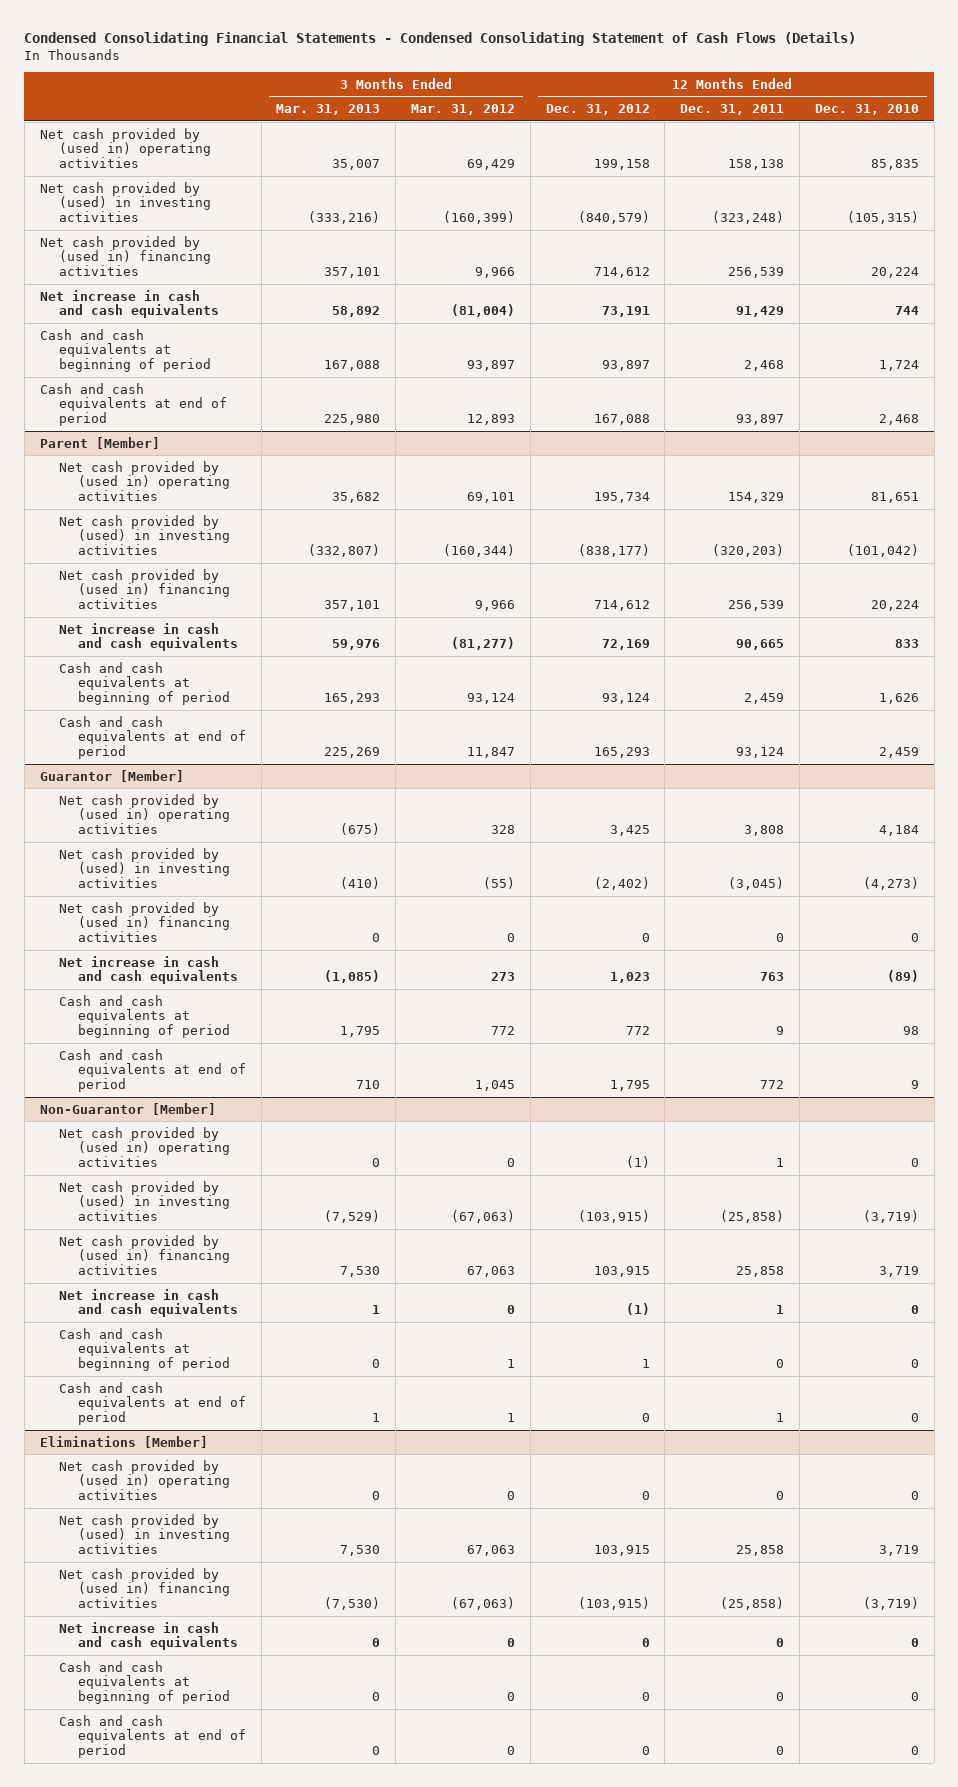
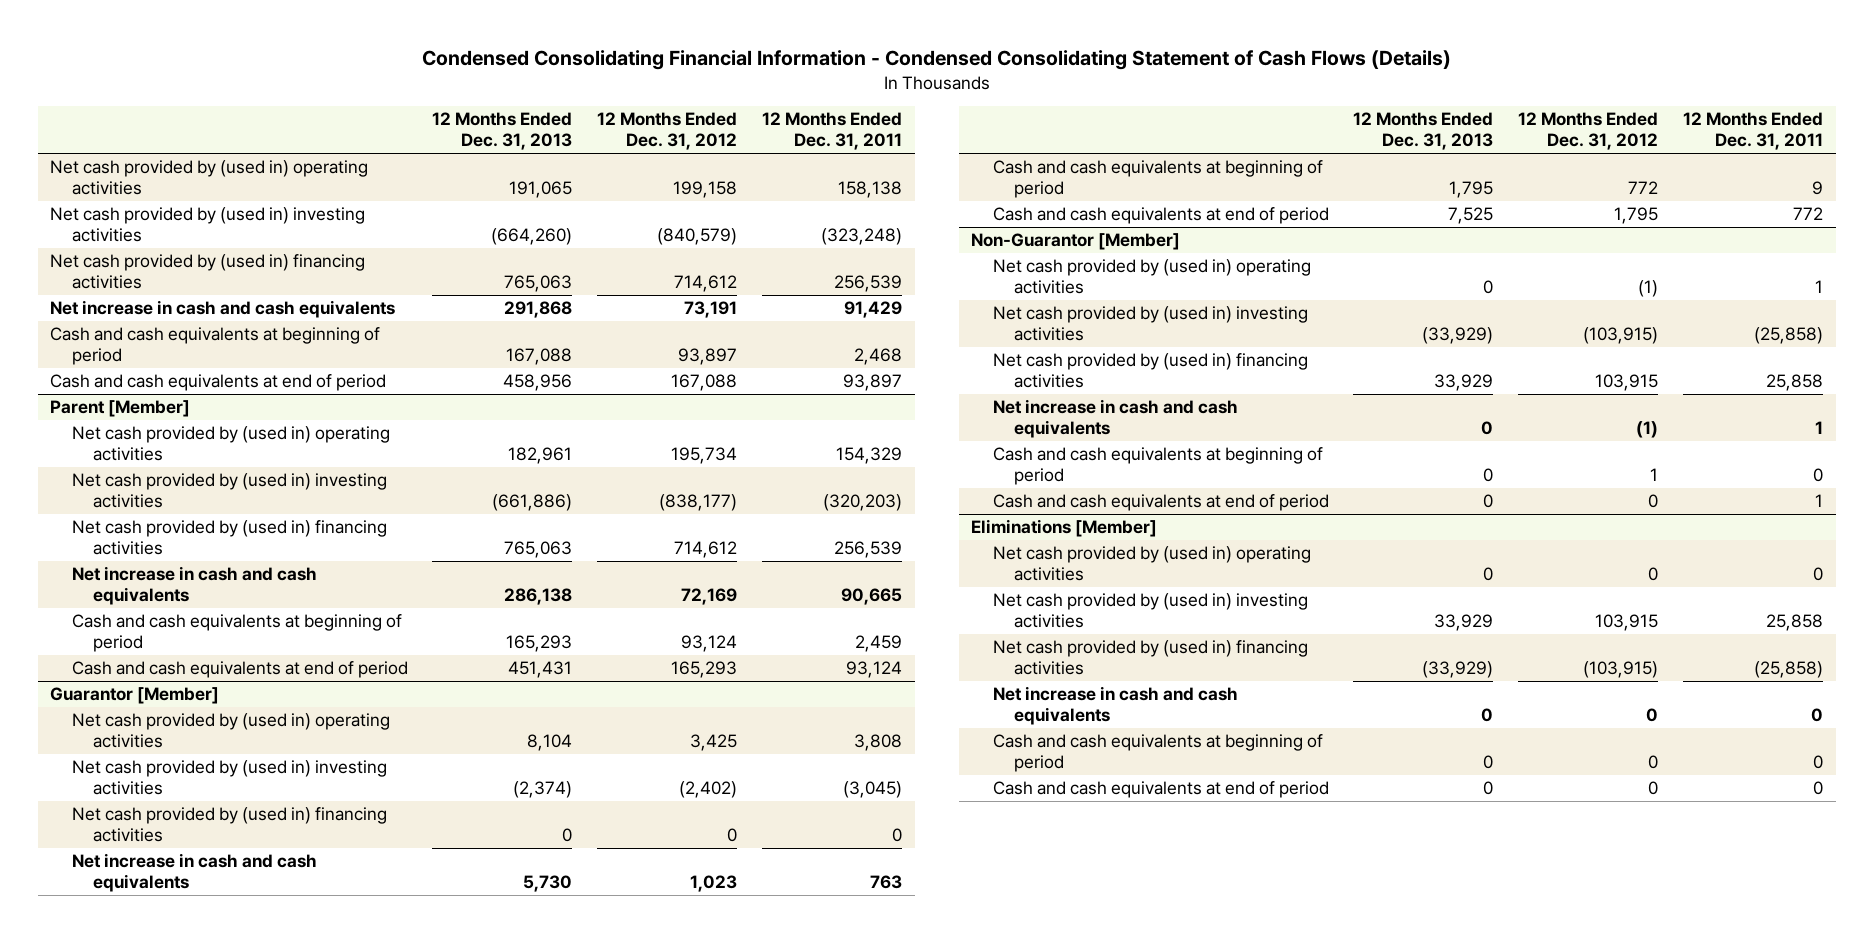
- Condensed Consolidating Financial Statements - Condensed Consolidating Statement of Cash Flows (Details)
+ Condensed Consolidating Financial Information - Condensed Consolidating Statement of Cash Flows (Details)
- | 3 Months Ended Mar. 31, 2013 | 3 Months Ended Mar. 31, 2012 | 12 Months Ended Dec. 31, 2012 | 12 Months Ended Dec. 31, 2011 | 12 Months Ended Dec. 31, 2010
+ | 12 Months Ended Dec. 31, 2013 | 12 Months Ended Dec. 31, 2012 | 12 Months Ended Dec. 31, 2011
- Net cash provided by (used) in investing activities | (333,216) | (160,399) | (840,579) | (323,248) | (105,315)
+ Net cash provided by (used in) investing activities | (664,260) | (840,579) | (323,248)
@ Parent [Member]
- Net cash provided by (used) in investing activities | (332,807) | (160,344) | (838,177) | (320,203) | (101,042)
+ Net cash provided by (used in) investing activities | (661,886) | (838,177) | (320,203)
@ Guarantor [Member]
- Net cash provided by (used) in investing activities | (410) | (55) | (2,402) | (3,045) | (4,273)
+ Net cash provided by (used in) investing activities | (2,374) | (2,402) | (3,045)
@ Non-Guarantor [Member]
- Net cash provided by (used) in investing activities | (7,529) | (67,063) | (103,915) | (25,858) | (3,719)
+ Net cash provided by (used in) investing activities | (33,929) | (103,915) | (25,858)
@ Eliminations [Member]
- Net cash provided by (used) in investing activities | 7,530 | 67,063 | 103,915 | 25,858 | 3,719
+ Net cash provided by (used in) investing activities | 33,929 | 103,915 | 25,858

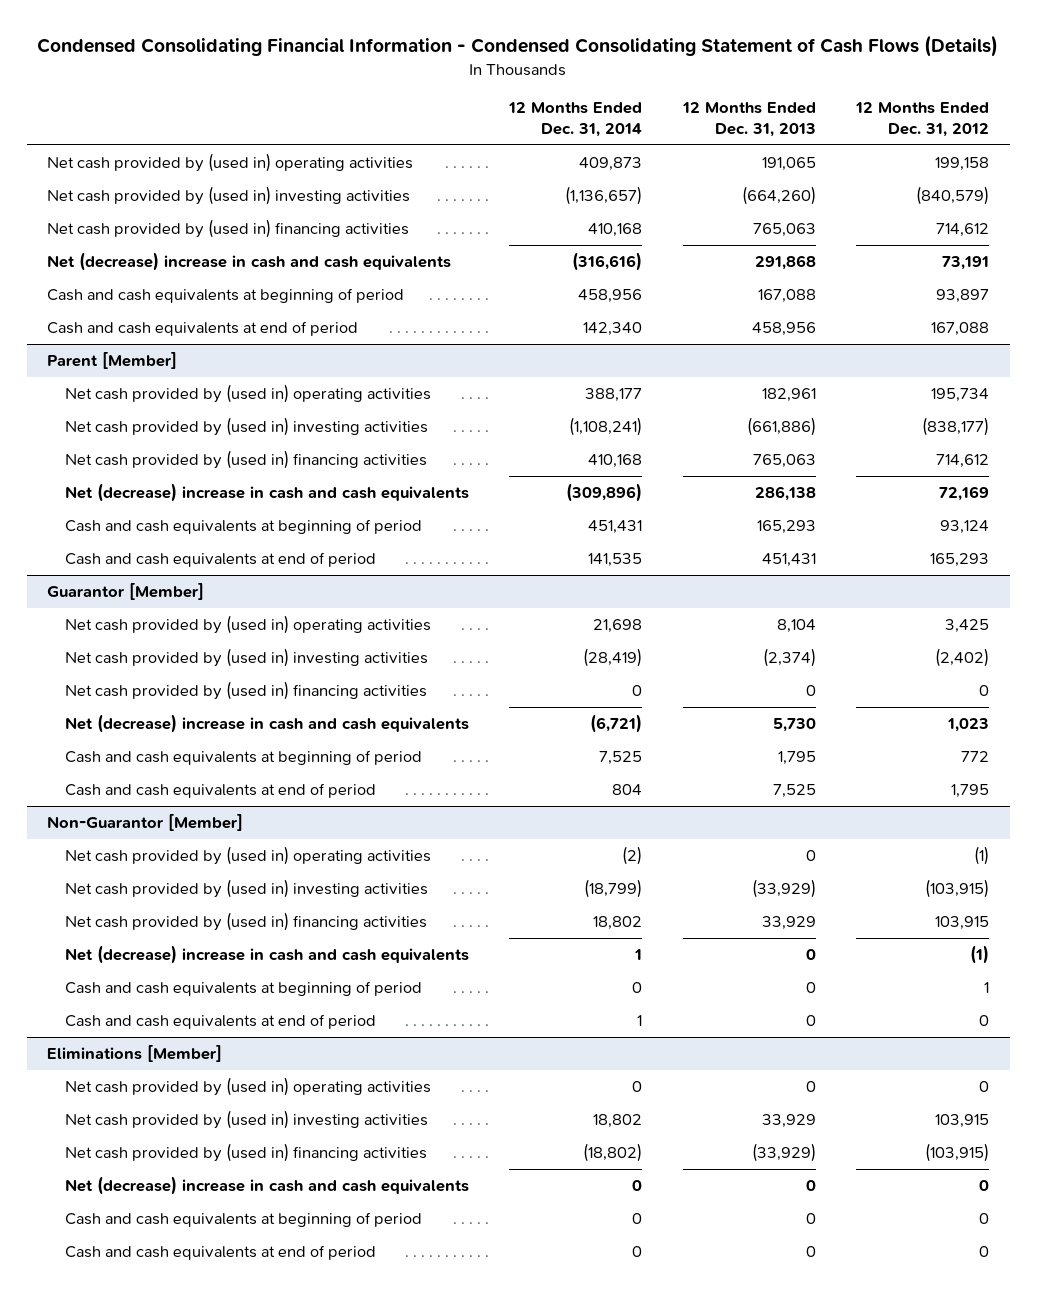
- | 12 Months Ended Dec. 31, 2013 | 12 Months Ended Dec. 31, 2012 | 12 Months Ended Dec. 31, 2011
+ | 12 Months Ended Dec. 31, 2014 | 12 Months Ended Dec. 31, 2013 | 12 Months Ended Dec. 31, 2012
- Net increase in cash and cash equivalents | 291,868 | 73,191 | 91,429
+ Net (decrease) increase in cash and cash equivalents | (316,616) | 291,868 | 73,191
@ Parent [Member]
- Net increase in cash and cash equivalents | 286,138 | 72,169 | 90,665
+ Net (decrease) increase in cash and cash equivalents | (309,896) | 286,138 | 72,169
@ Guarantor [Member]
- Net increase in cash and cash equivalents | 5,730 | 1,023 | 763
+ Net (decrease) increase in cash and cash equivalents | (6,721) | 5,730 | 1,023
@ Non-Guarantor [Member]
- Net increase in cash and cash equivalents | 0 | (1) | 1
+ Net (decrease) increase in cash and cash equivalents | 1 | 0 | (1)
@ Eliminations [Member]
- Net increase in cash and cash equivalents | 0 | 0 | 0
+ Net (decrease) increase in cash and cash equivalents | 0 | 0 | 0

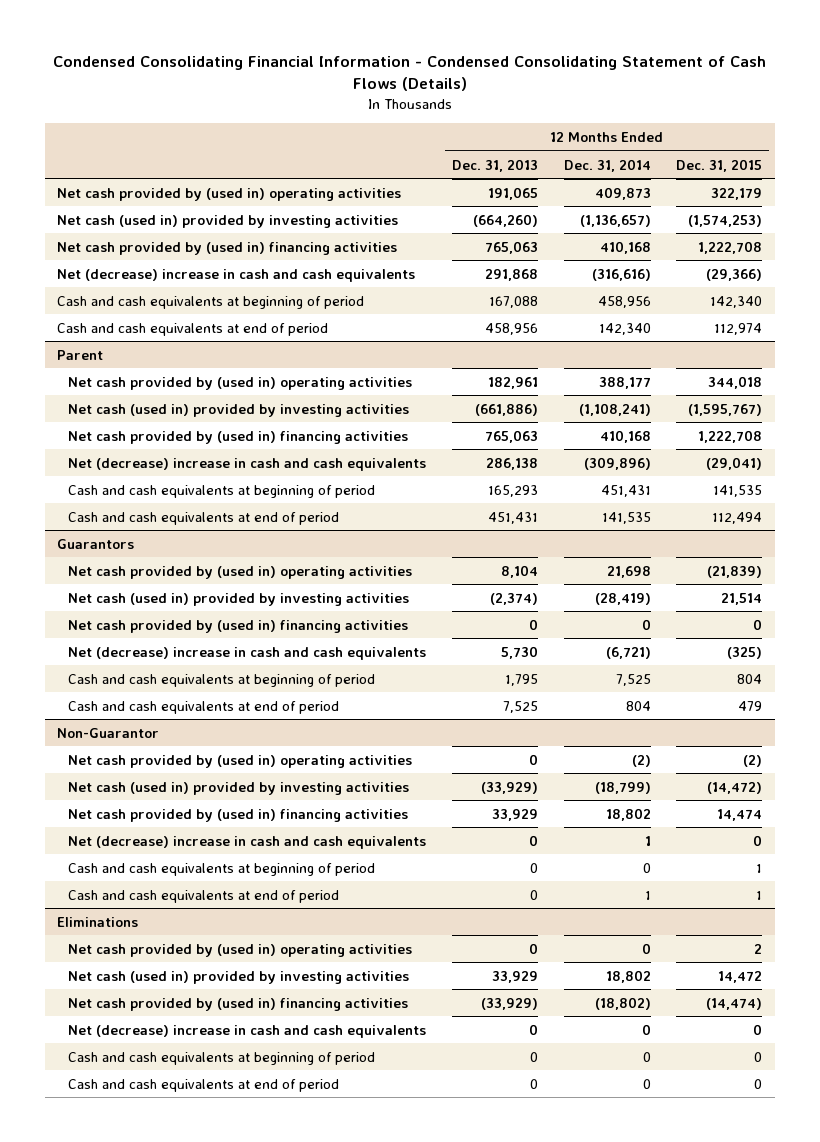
- | 12 Months Ended Dec. 31, 2014 | 12 Months Ended Dec. 31, 2013 | 12 Months Ended Dec. 31, 2012
+ | 12 Months Ended Dec. 31, 2013 | 12 Months Ended Dec. 31, 2014 | 12 Months Ended Dec. 31, 2015
- Net cash provided by (used in) investing activities | (1,136,657) | (664,260) | (840,579)
+ Net cash (used in) provided by investing activities | (664,260) | (1,136,657) | (1,574,253)
- Parent [Member]
+ Parent
- Net cash provided by (used in) investing activities | (1,108,241) | (661,886) | (838,177)
+ Net cash (used in) provided by investing activities | (661,886) | (1,108,241) | (1,595,767)
- Guarantor [Member]
+ Guarantors
- Net cash provided by (used in) investing activities | (28,419) | (2,374) | (2,402)
+ Net cash (used in) provided by investing activities | (2,374) | (28,419) | 21,514
- Non-Guarantor [Member]
+ Non-Guarantor
- Net cash provided by (used in) investing activities | (18,799) | (33,929) | (103,915)
+ Net cash (used in) provided by investing activities | (33,929) | (18,799) | (14,472)
- Eliminations [Member]
+ Eliminations
- Net cash provided by (used in) investing activities | 18,802 | 33,929 | 103,915
+ Net cash (used in) provided by investing activities | 33,929 | 18,802 | 14,472

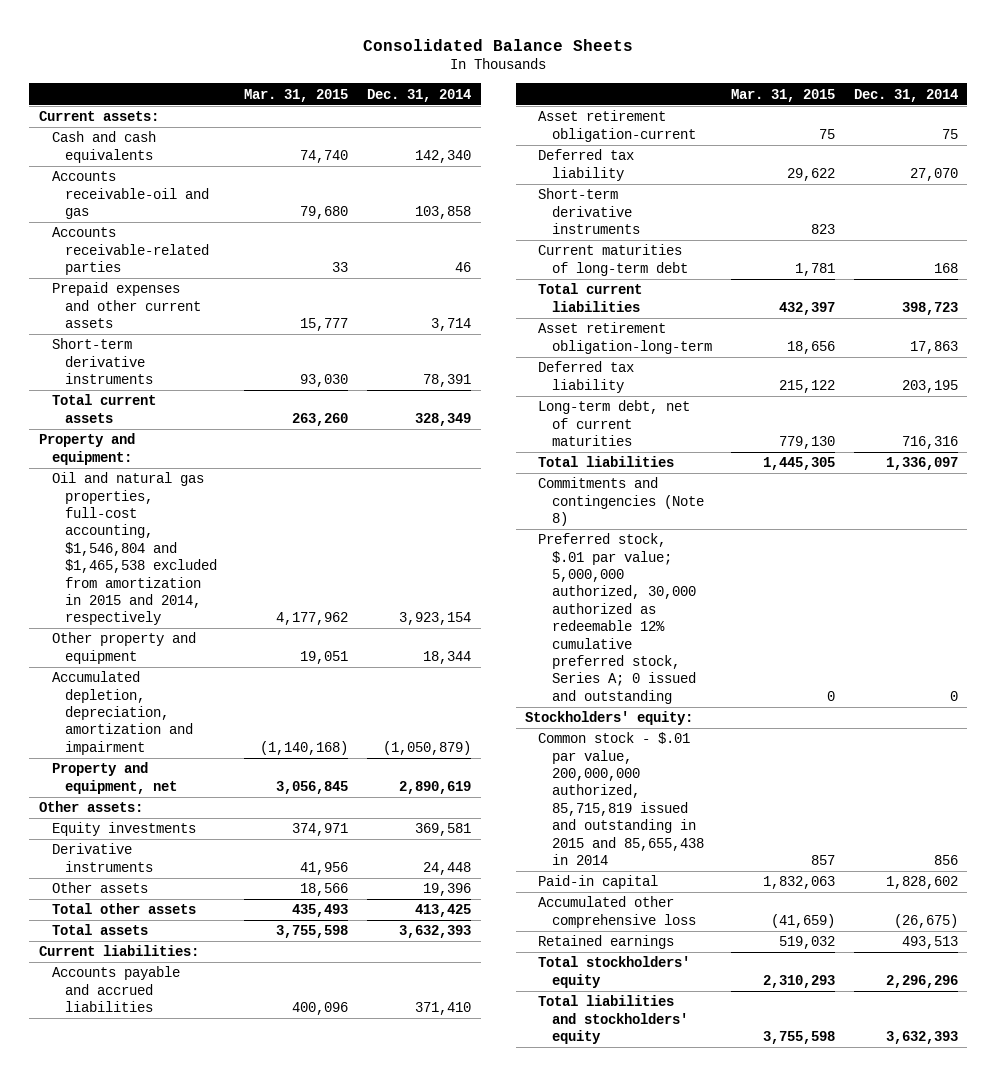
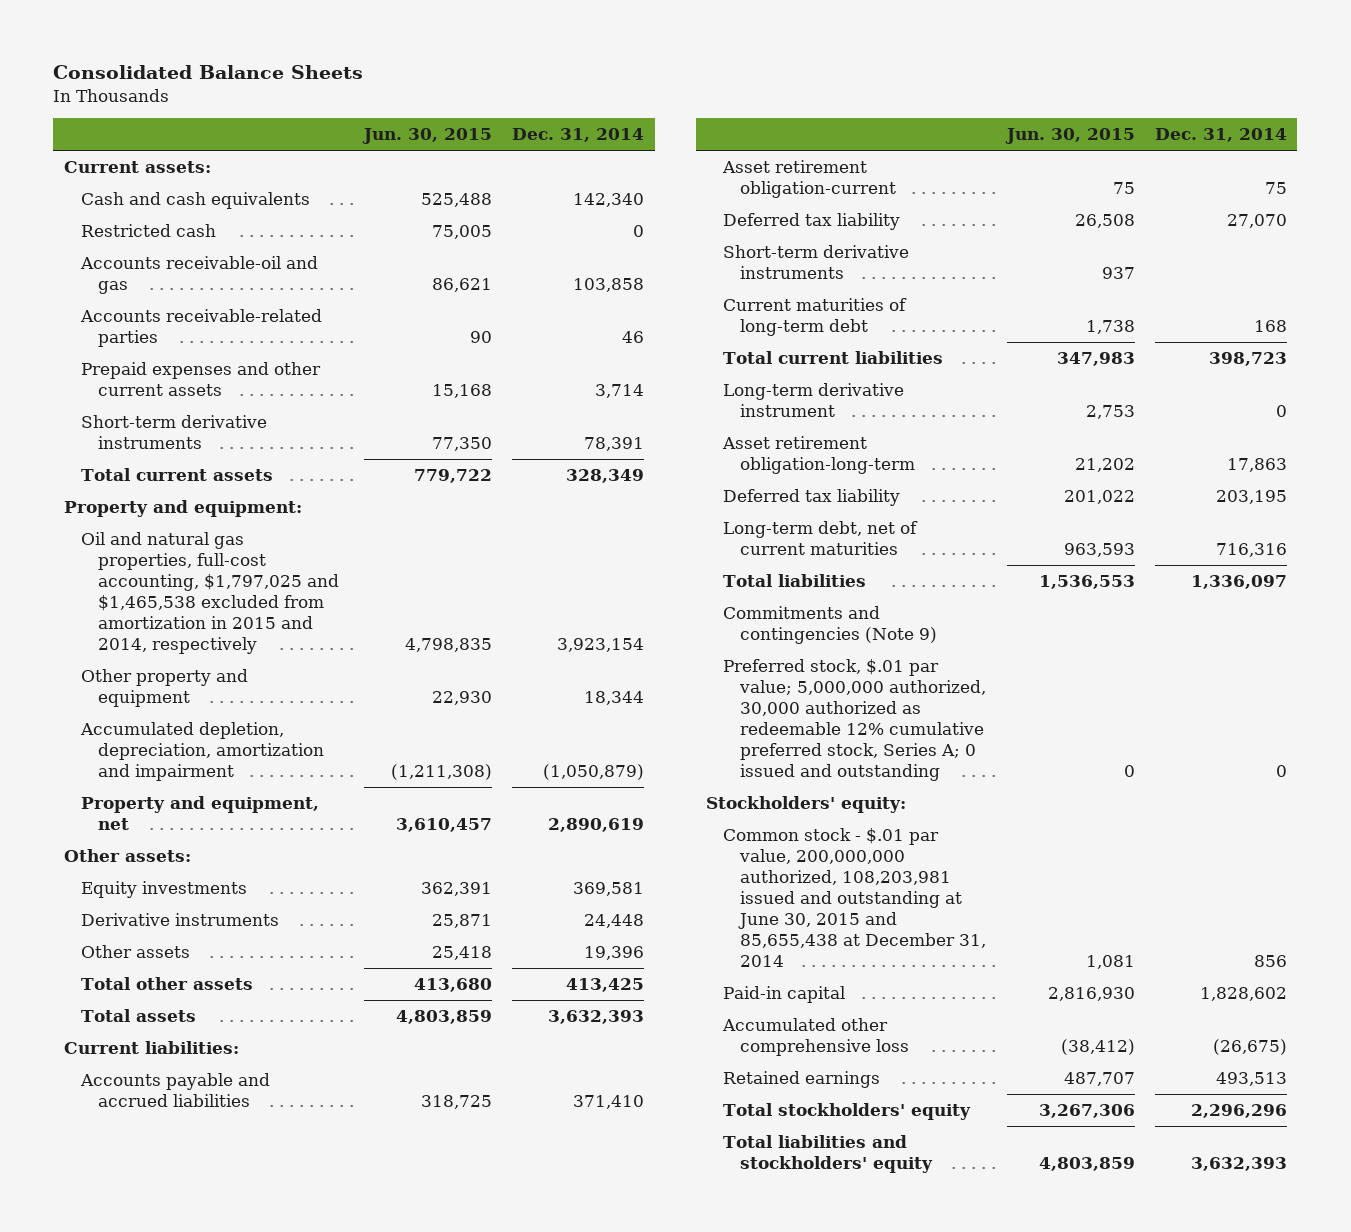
- | Mar. 31, 2015 | Dec. 31, 2014
+ | Jun. 30, 2015 | Dec. 31, 2014
+ Restricted cash | 75,005 | 0
- Oil and natural gas properties, full-cost accounting, $1,546,804 and $1,465,538 excluded from amortization in 2015 and 2014, respectively | 4,177,962 | 3,923,154
+ Oil and natural gas properties, full-cost accounting, $1,797,025 and $1,465,538 excluded from amortization in 2015 and 2014, respectively | 4,798,835 | 3,923,154
+ Long-term derivative instrument | 2,753 | 0
- Commitments and contingencies (Note 8)
+ Commitments and contingencies (Note 9)
- Common stock - $.01 par value, 200,000,000 authorized, 85,715,819 issued and outstanding in 2015 and 85,655,438 in 2014 | 857 | 856
+ Common stock - $.01 par value, 200,000,000 authorized, 108,203,981 issued and outstanding at June 30, 2015 and 85,655,438 at December 31, 2014 | 1,081 | 856

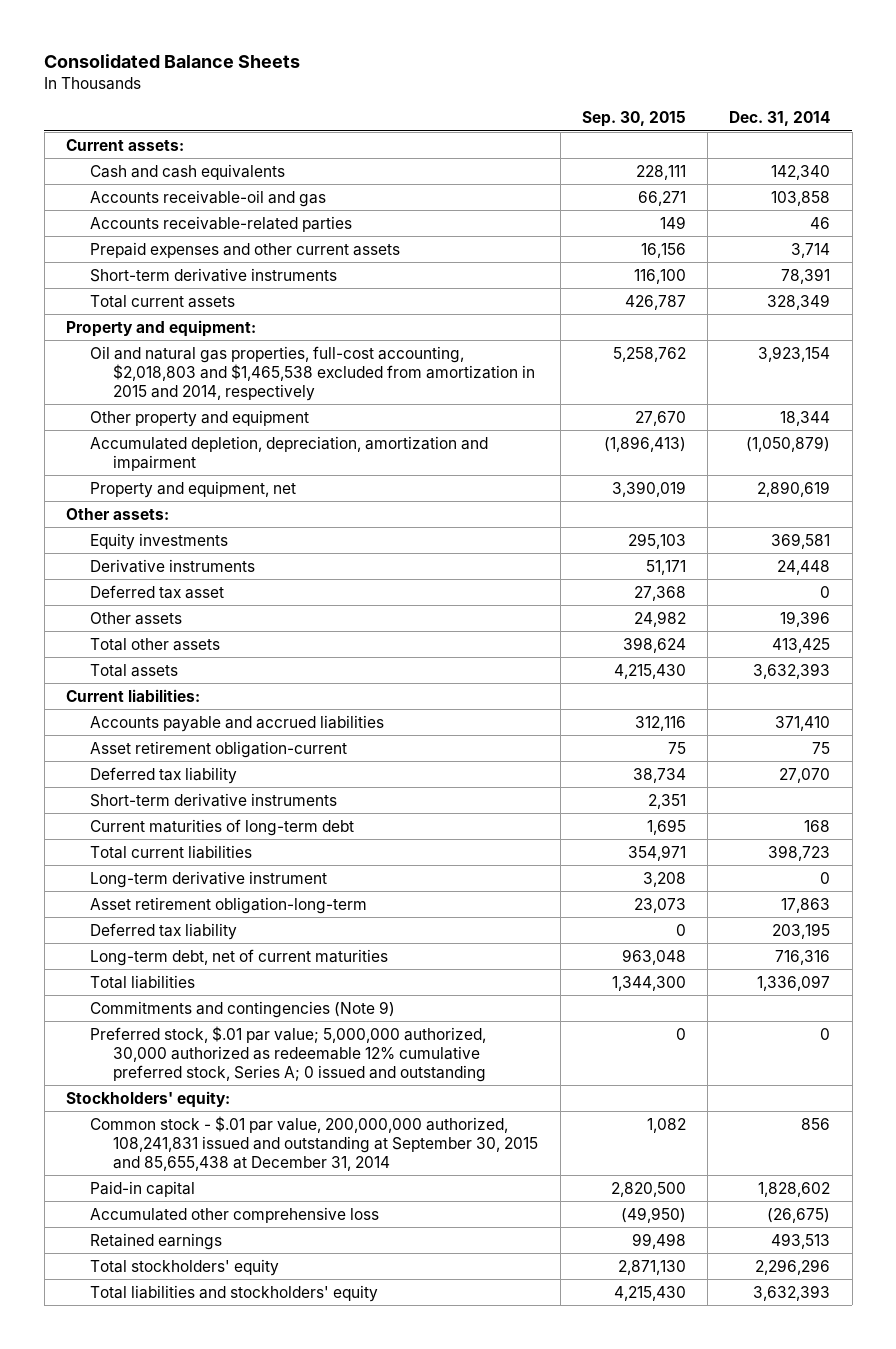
- | Jun. 30, 2015 | Dec. 31, 2014
+ | Sep. 30, 2015 | Dec. 31, 2014
- Restricted cash | 75,005 | 0
- Oil and natural gas properties, full-cost accounting, $1,797,025 and $1,465,538 excluded from amortization in 2015 and 2014, respectively | 4,798,835 | 3,923,154
+ Oil and natural gas properties, full-cost accounting, $2,018,803 and $1,465,538 excluded from amortization in 2015 and 2014, respectively | 5,258,762 | 3,923,154
+ Deferred tax asset | 27,368 | 0
- Common stock - $.01 par value, 200,000,000 authorized, 108,203,981 issued and outstanding at June 30, 2015 and 85,655,438 at December 31, 2014 | 1,081 | 856
+ Common stock - $.01 par value, 200,000,000 authorized, 108,241,831 issued and outstanding at September 30, 2015 and 85,655,438 at December 31, 2014 | 1,082 | 856

